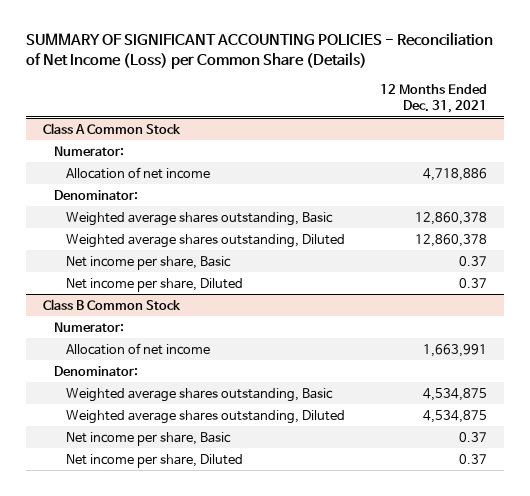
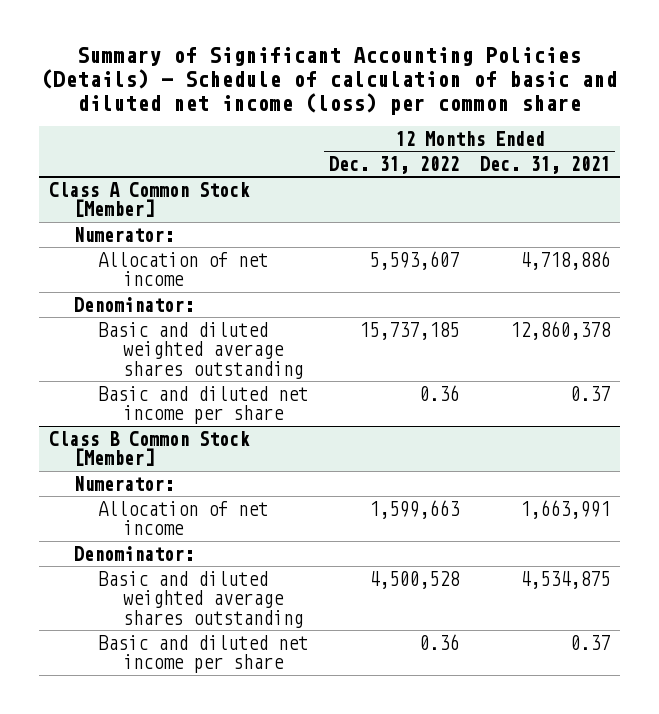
- SUMMARY OF SIGNIFICANT ACCOUNTING POLICIES - Reconciliation of Net Income (Loss) per Common Share (Details)
+ Summary of Significant Accounting Policies (Details) - Schedule of calculation of basic and diluted net income (loss) per common share
- | 12 Months Ended Dec. 31, 2021
+ | 12 Months Ended Dec. 31, 2022 | 12 Months Ended Dec. 31, 2021
- Class A Common Stock
+ Class A Common Stock [Member]
- Weighted average shares outstanding, Basic | 12,860,378
- Weighted average shares outstanding, Diluted | 12,860,378
- Net income per share, Basic | 0.37
- Net income per share, Diluted | 0.37
- Class B Common Stock
+ Basic and diluted weighted average shares outstanding | 15,737,185 | 12,860,378
+ Basic and diluted net income per share | 0.36 | 0.37
+ Class B Common Stock [Member]
- Weighted average shares outstanding, Basic | 4,534,875
- Weighted average shares outstanding, Diluted | 4,534,875
- Net income per share, Basic | 0.37
- Net income per share, Diluted | 0.37
+ Basic and diluted weighted average shares outstanding | 4,500,528 | 4,534,875
+ Basic and diluted net income per share | 0.36 | 0.37

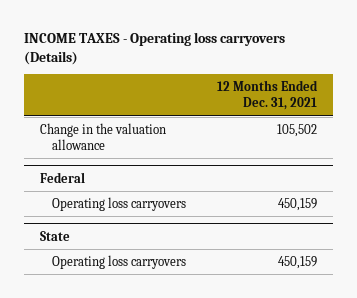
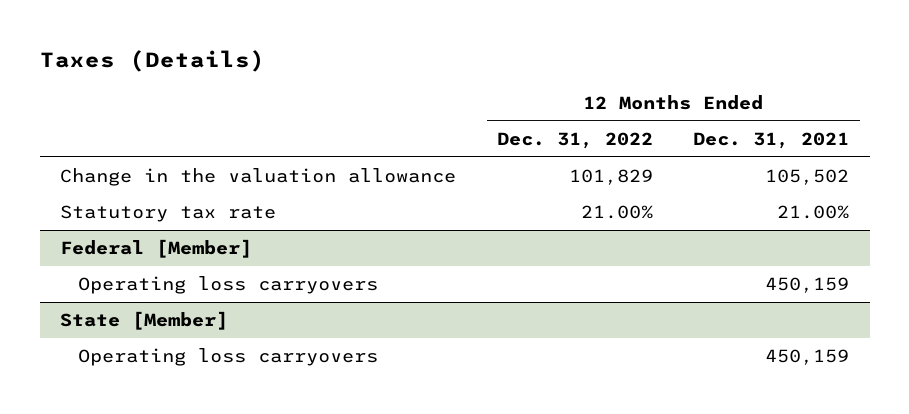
- INCOME TAXES - Operating loss carryovers (Details)
+ Taxes (Details)
- | 12 Months Ended Dec. 31, 2021
+ | 12 Months Ended Dec. 31, 2022 | 12 Months Ended Dec. 31, 2021
- Federal
+ Statutory tax rate | 21.00% | 21.00%
+ Federal [Member]
- State
+ State [Member]

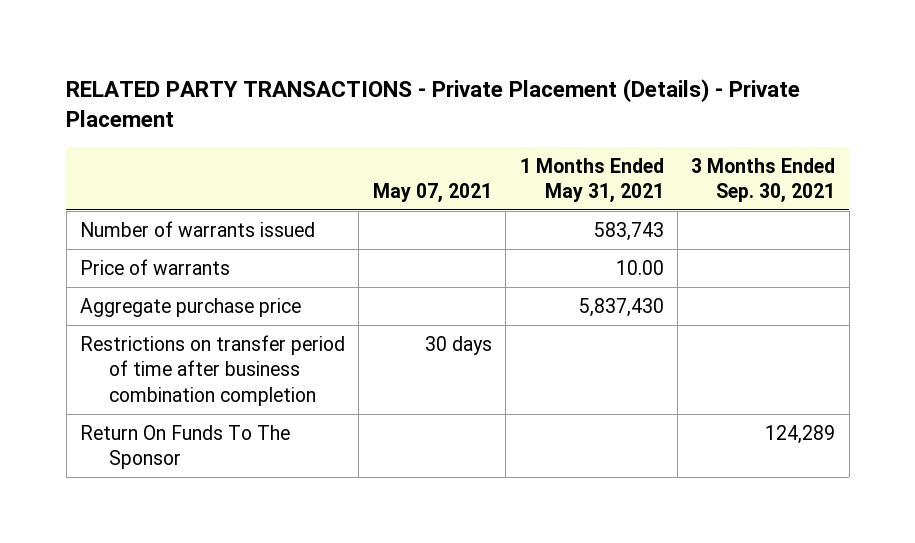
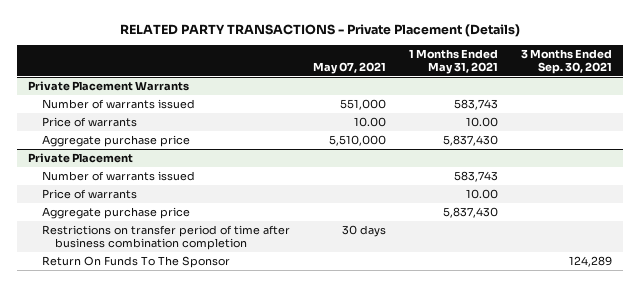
- RELATED PARTY TRANSACTIONS - Private Placement (Details) - Private Placement
+ RELATED PARTY TRANSACTIONS - Private Placement (Details)
+ Private Placement Warrants
+ Number of warrants issued | 551,000 | 583,743 |
+ Price of warrants | 10.00 | 10.00 |
+ Aggregate purchase price | 5,510,000 | 5,837,430 |
+ Private Placement

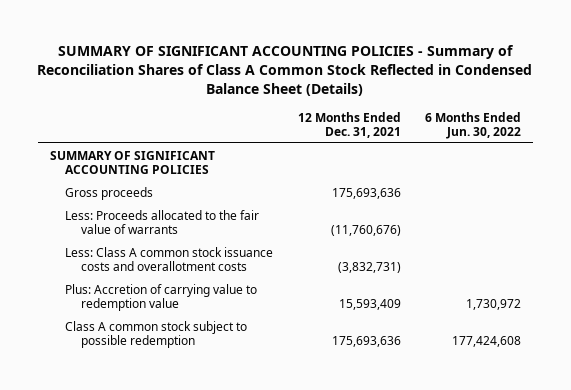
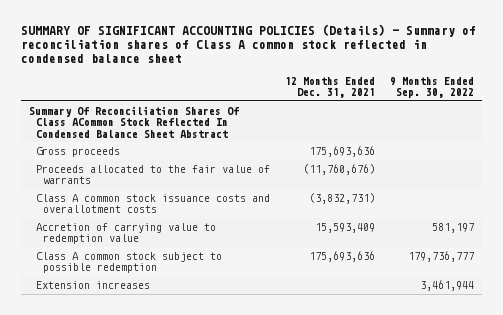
- SUMMARY OF SIGNIFICANT ACCOUNTING POLICIES - Summary of Reconciliation Shares of Class A Common Stock Reflected in Condensed Balance Sheet (Details)
+ SUMMARY OF SIGNIFICANT ACCOUNTING POLICIES (Details) - Summary of reconciliation shares of Class A common stock reflected in condensed balance sheet
- | 12 Months Ended Dec. 31, 2021 | 6 Months Ended Jun. 30, 2022
+ | 12 Months Ended Dec. 31, 2021 | 9 Months Ended Sep. 30, 2022
- SUMMARY OF SIGNIFICANT ACCOUNTING POLICIES
+ Summary Of Reconciliation Shares Of Class ACommon Stock Reflected In Condensed Balance Sheet Abstract
- Less: Proceeds allocated to the fair value of warrants | (11,760,676) |
- Less: Class A common stock issuance costs and overallotment costs | (3,832,731) |
- Plus: Accretion of carrying value to redemption value | 15,593,409 | 1,730,972
+ Proceeds allocated to the fair value of warrants | (11,760,676) |
+ Class A common stock issuance costs and overallotment costs | (3,832,731) |
+ Accretion of carrying value to redemption value | 15,593,409 | 581,197
+ Extension increases | | 3,461,944

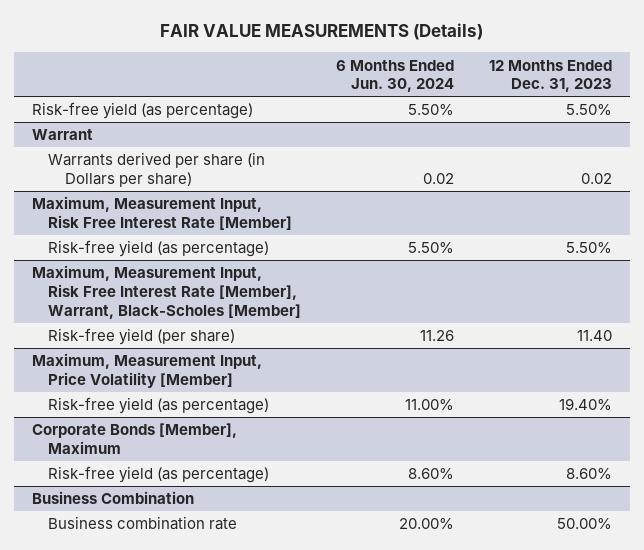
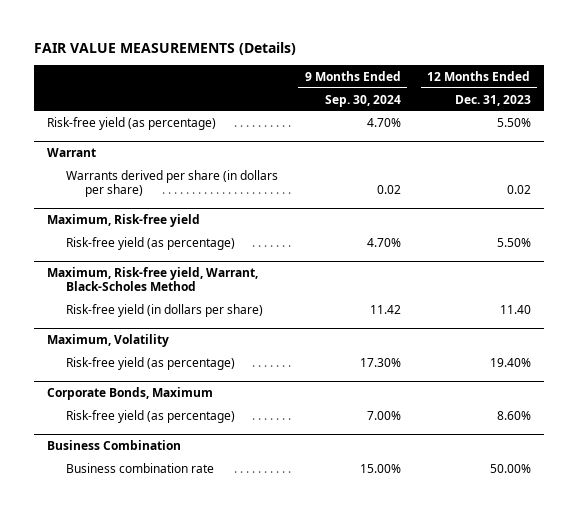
- | 6 Months Ended Jun. 30, 2024 | 12 Months Ended Dec. 31, 2023
+ | 9 Months Ended Sep. 30, 2024 | 12 Months Ended Dec. 31, 2023
@ Warrant
- Warrants derived per share (in Dollars per share) | 0.02 | 0.02
- Maximum, Measurement Input, Risk Free Interest Rate [Member]
@ Warrant
+ Warrants derived per share (in dollars per share) | 0.02 | 0.02
+ Maximum, Risk-free yield
- Maximum, Measurement Input, Risk Free Interest Rate [Member], Warrant, Black-Scholes [Member]
- Risk-free yield (per share) | 11.26 | 11.40
- Maximum, Measurement Input, Price Volatility [Member]
+ Maximum, Risk-free yield, Warrant, Black-Scholes Method
+ Risk-free yield (in dollars per share) | 11.42 | 11.40
+ Maximum, Volatility
- Corporate Bonds [Member], Maximum
+ Corporate Bonds, Maximum

